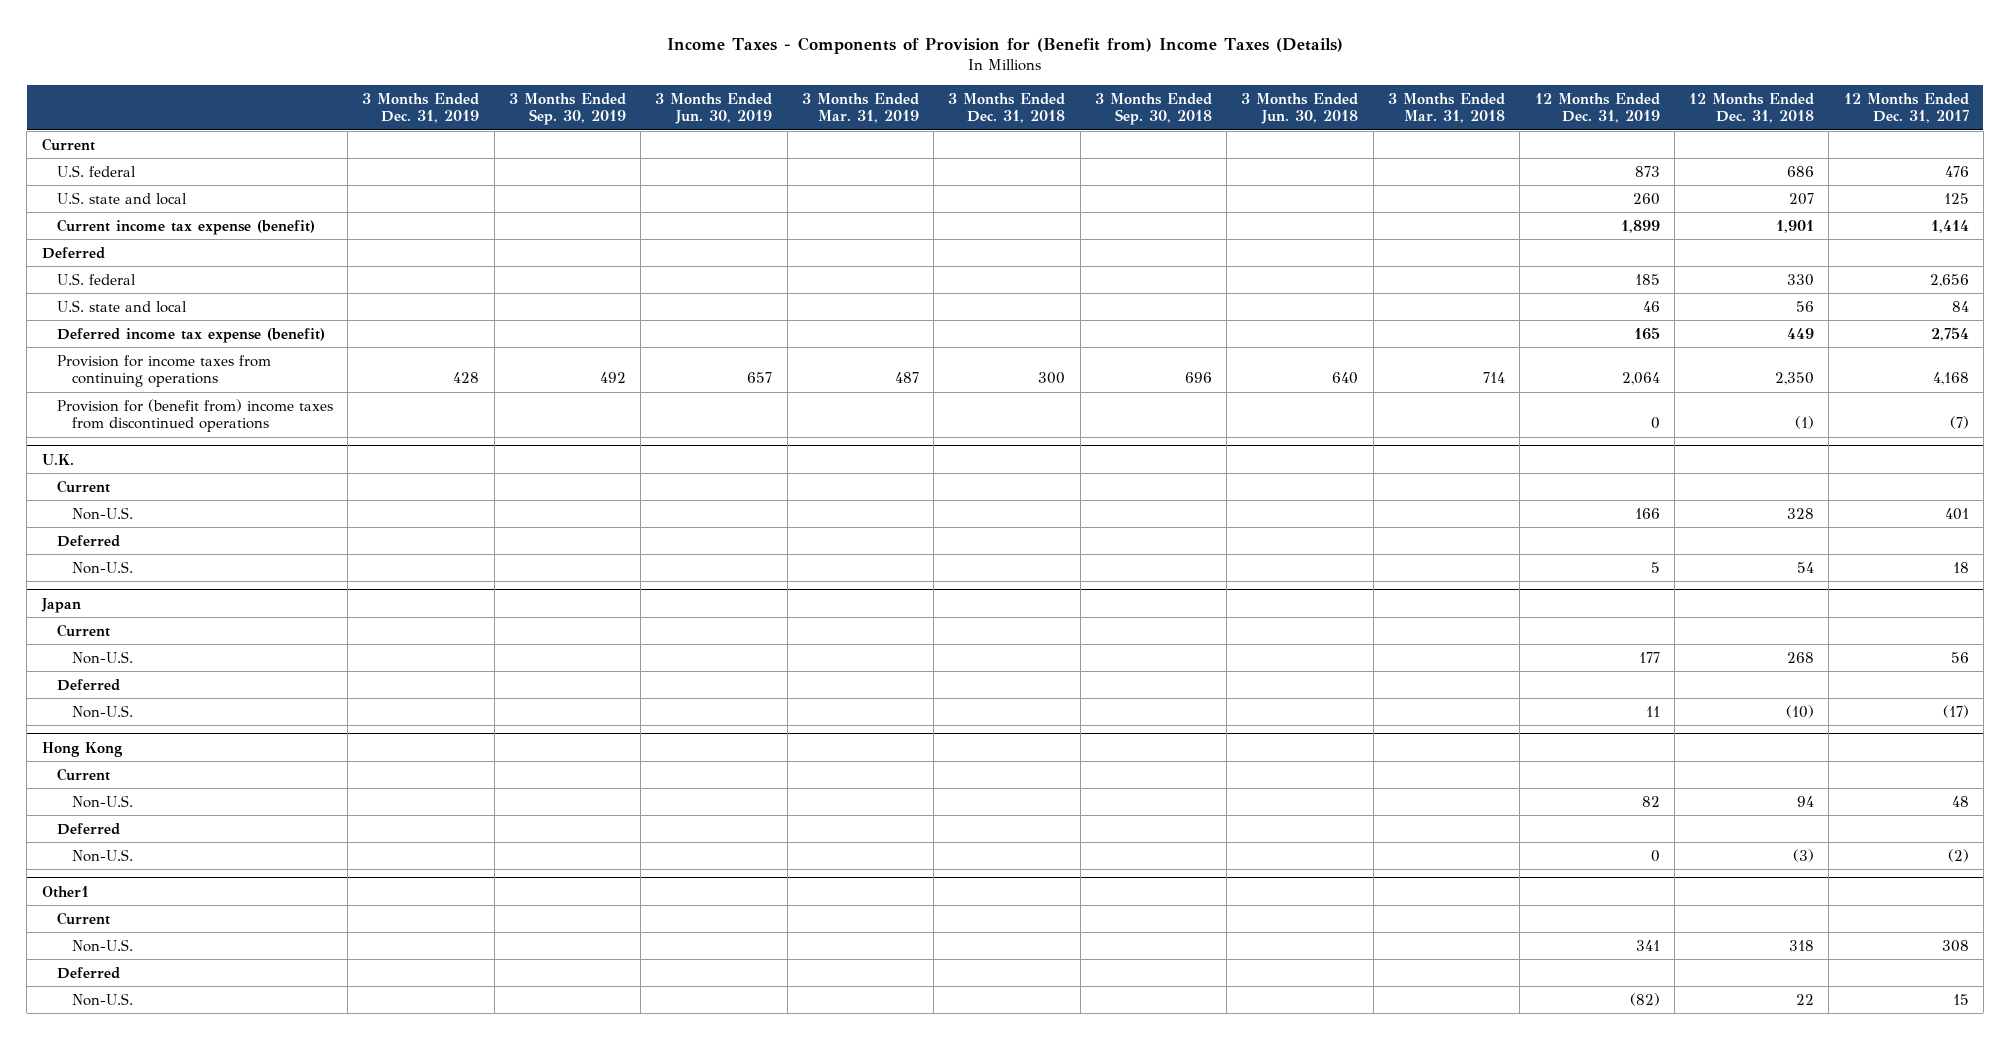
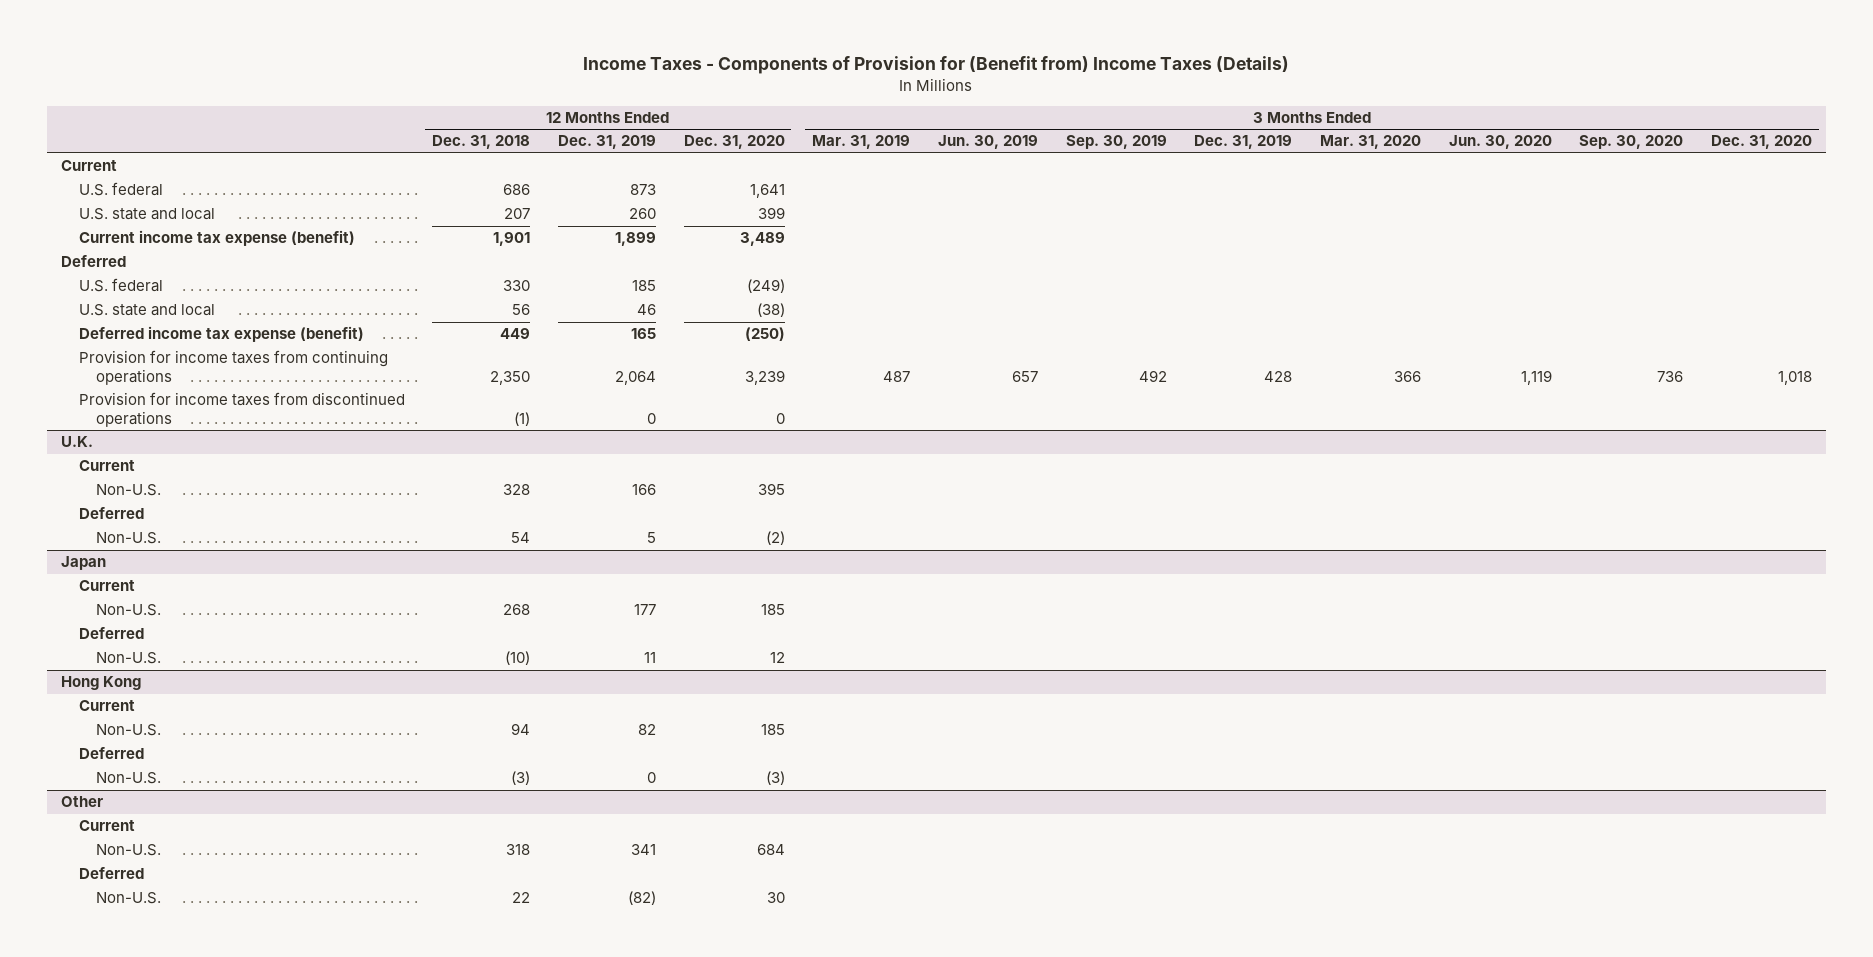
- | 3 Months Ended Dec. 31, 2019 | 3 Months Ended Sep. 30, 2019 | 3 Months Ended Jun. 30, 2019 | 3 Months Ended Mar. 31, 2019 | 3 Months Ended Dec. 31, 2018 | 3 Months Ended Sep. 30, 2018 | 3 Months Ended Jun. 30, 2018 | 3 Months Ended Mar. 31, 2018 | 12 Months Ended Dec. 31, 2019 | 12 Months Ended Dec. 31, 2018 | 12 Months Ended Dec. 31, 2017
+ | 12 Months Ended Dec. 31, 2018 | 12 Months Ended Dec. 31, 2019 | 12 Months Ended Dec. 31, 2020 | 3 Months Ended Mar. 31, 2019 | 3 Months Ended Jun. 30, 2019 | 3 Months Ended Sep. 30, 2019 | 3 Months Ended Dec. 31, 2019 | 3 Months Ended Mar. 31, 2020 | 3 Months Ended Jun. 30, 2020 | 3 Months Ended Sep. 30, 2020 | 3 Months Ended Dec. 31, 2020
- Provision for (benefit from) income taxes from discontinued operations | | | | | | | | | 0 | (1) | (7)
+ Provision for income taxes from discontinued operations | (1) | 0 | 0 | | | | | | | |
- Other1
+ Other

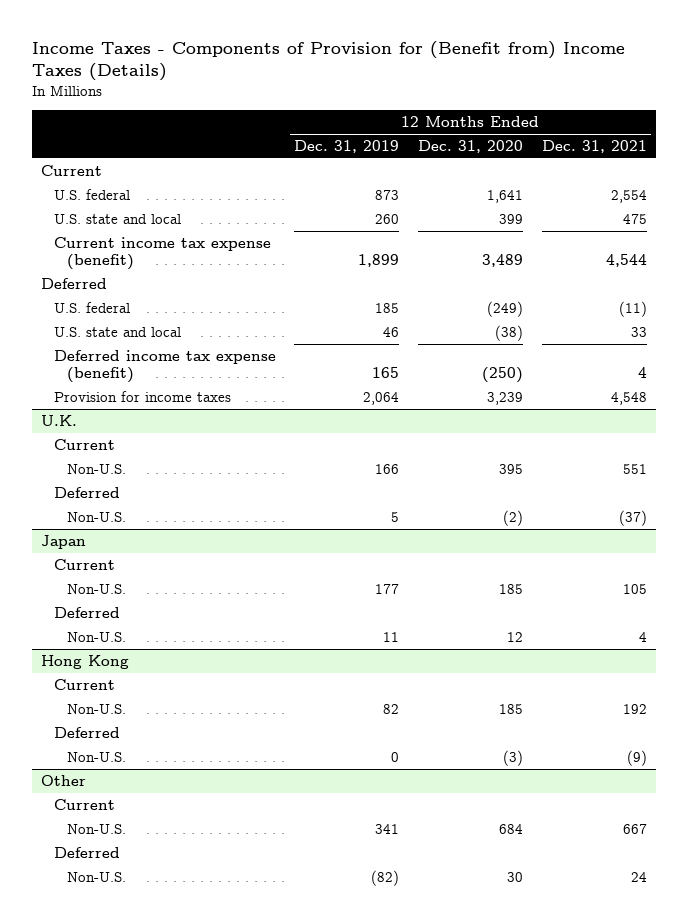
- | 12 Months Ended Dec. 31, 2018 | 12 Months Ended Dec. 31, 2019 | 12 Months Ended Dec. 31, 2020 | 3 Months Ended Mar. 31, 2019 | 3 Months Ended Jun. 30, 2019 | 3 Months Ended Sep. 30, 2019 | 3 Months Ended Dec. 31, 2019 | 3 Months Ended Mar. 31, 2020 | 3 Months Ended Jun. 30, 2020 | 3 Months Ended Sep. 30, 2020 | 3 Months Ended Dec. 31, 2020
+ | 12 Months Ended Dec. 31, 2019 | 12 Months Ended Dec. 31, 2020 | 12 Months Ended Dec. 31, 2021
- Provision for income taxes from continuing operations | 2,350 | 2,064 | 3,239 | 487 | 657 | 492 | 428 | 366 | 1,119 | 736 | 1,018
- Provision for income taxes from discontinued operations | (1) | 0 | 0 | | | | | | | |
+ Provision for income taxes | 2,064 | 3,239 | 4,548

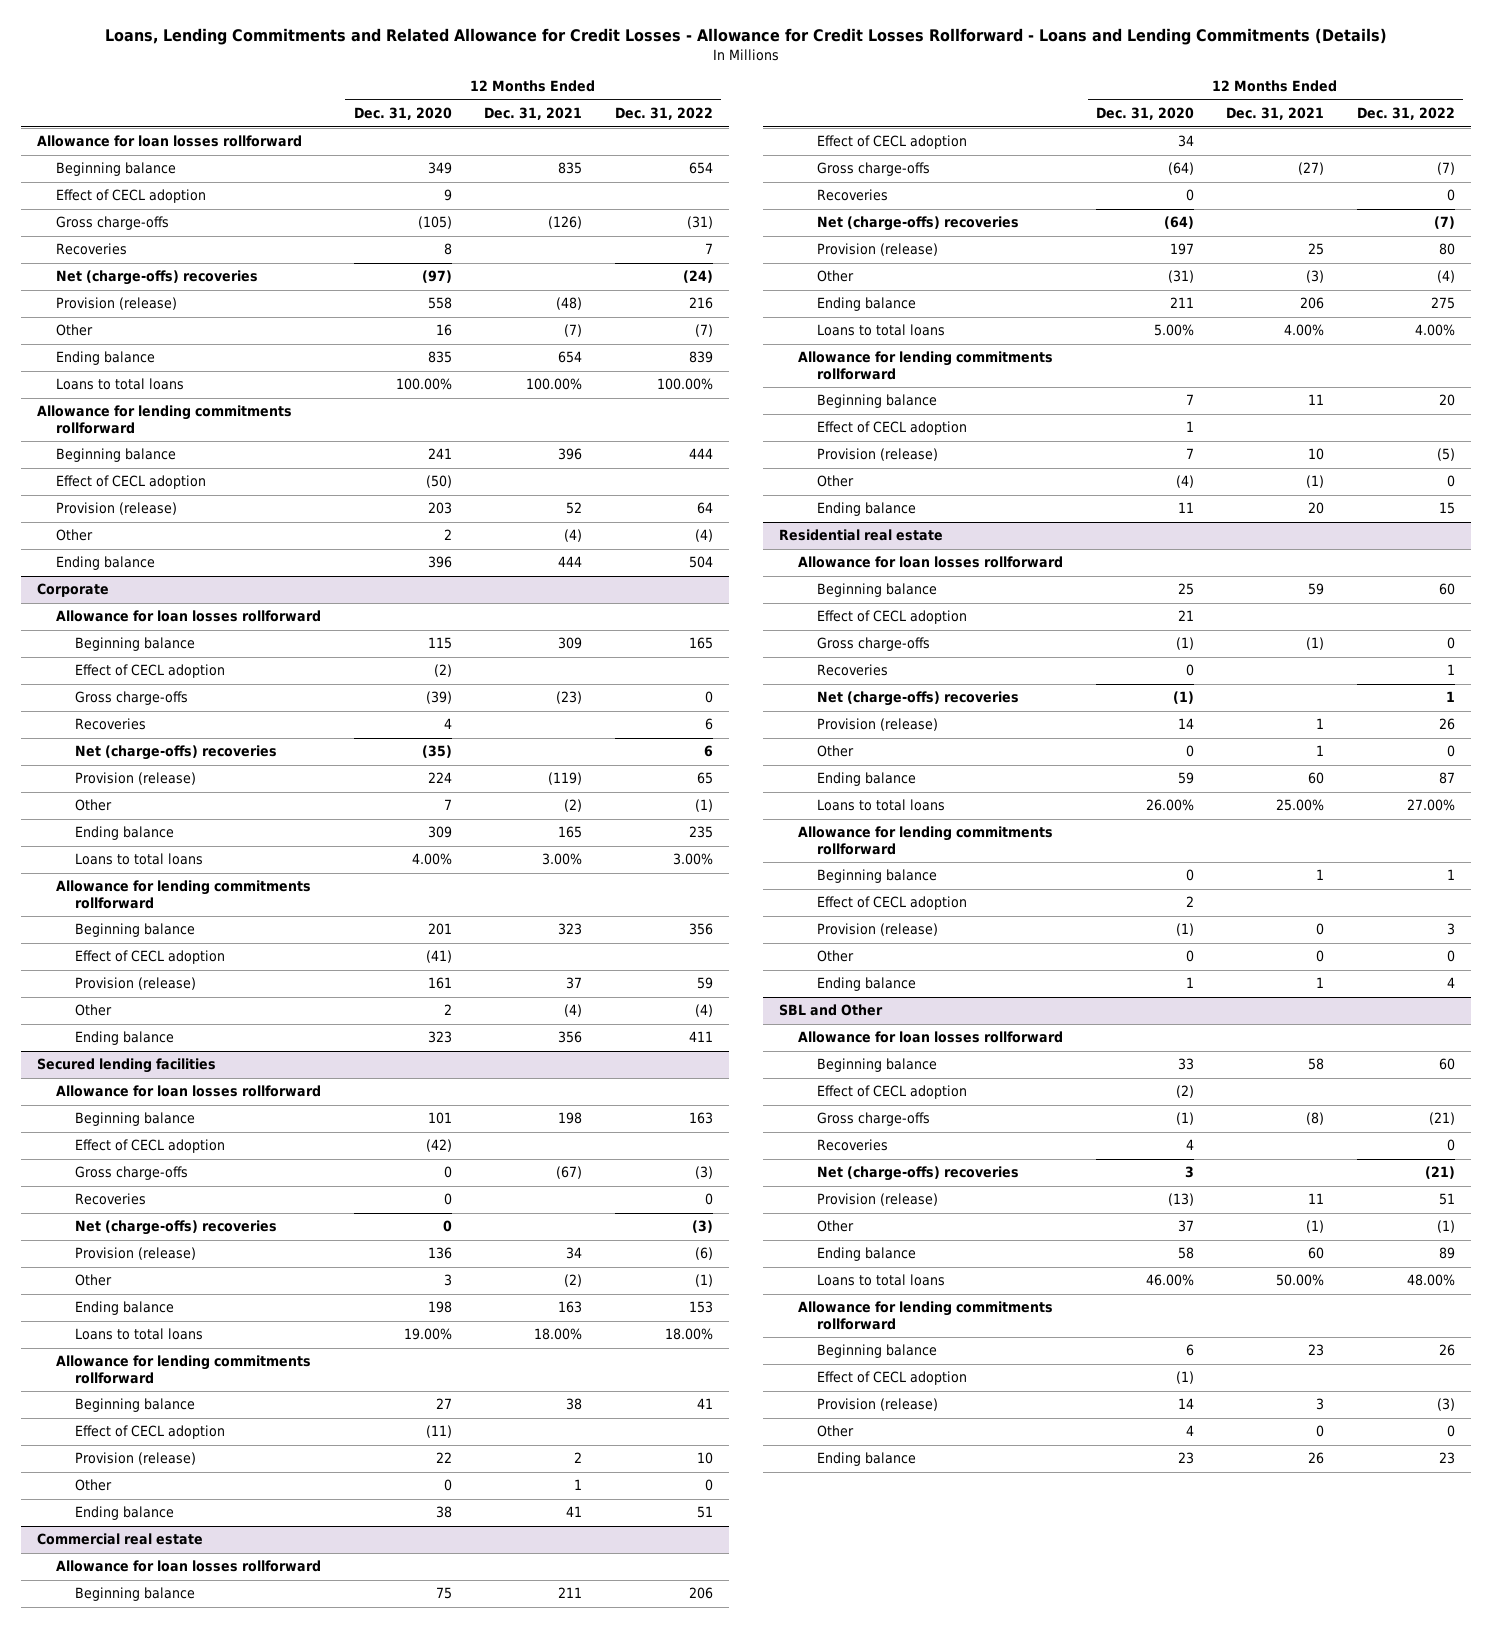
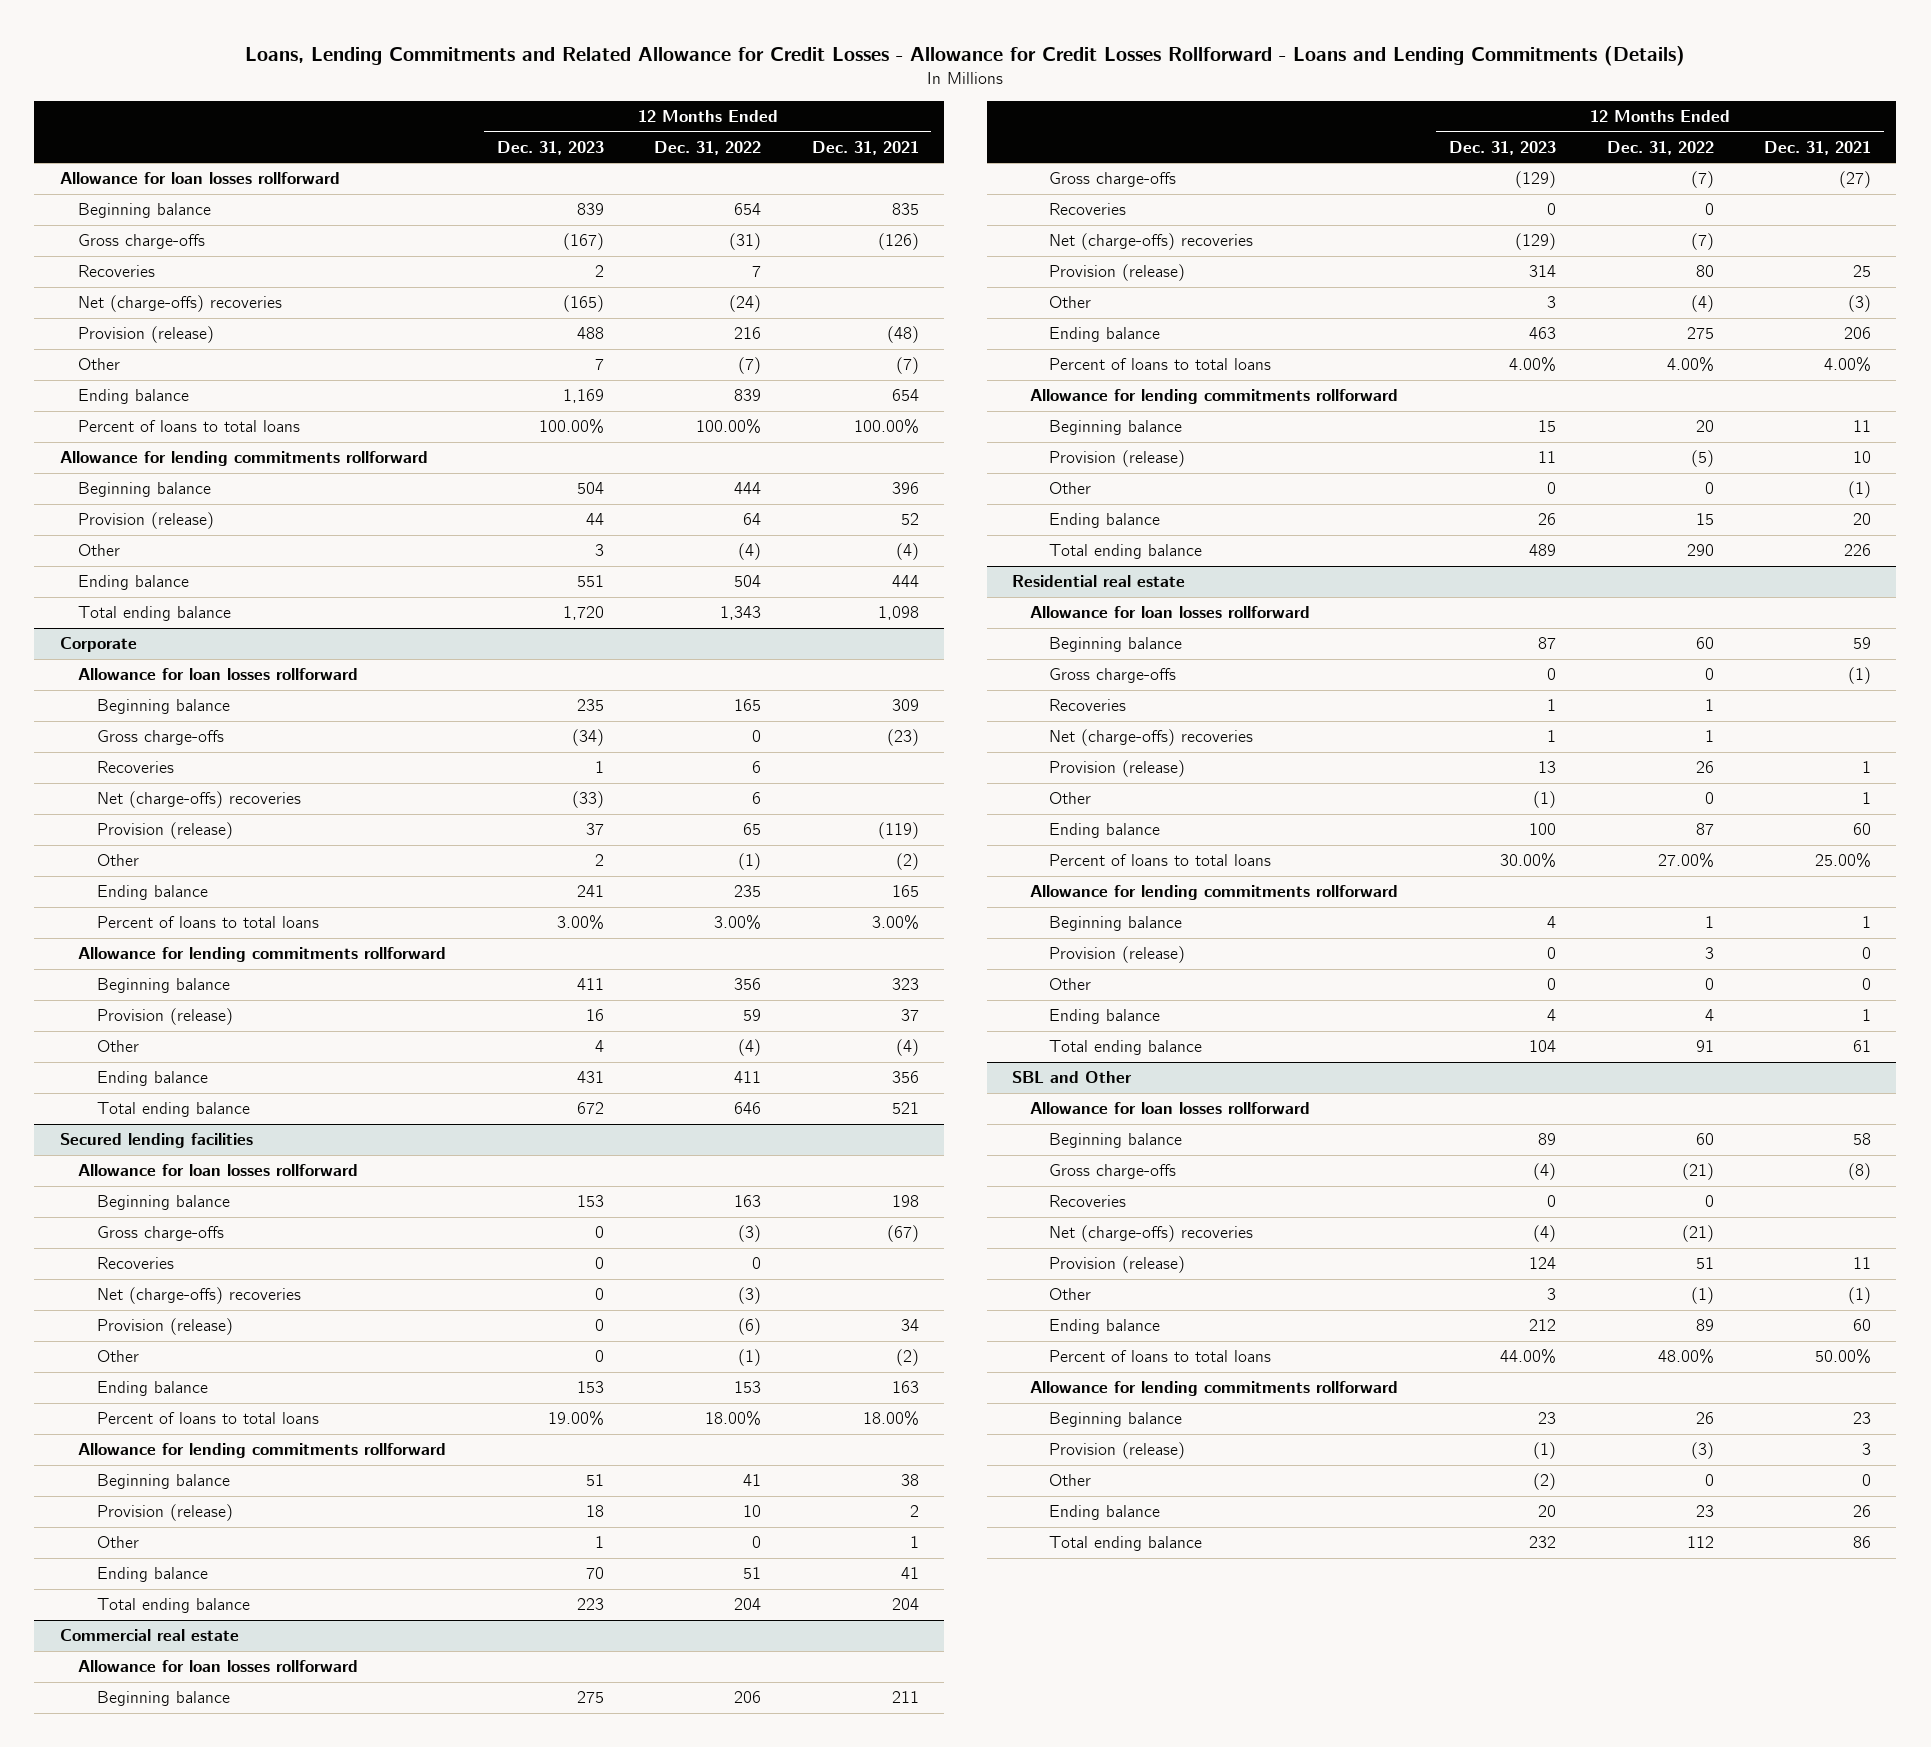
- | 12 Months Ended Dec. 31, 2020 | 12 Months Ended Dec. 31, 2021 | 12 Months Ended Dec. 31, 2022
+ | 12 Months Ended Dec. 31, 2023 | 12 Months Ended Dec. 31, 2022 | 12 Months Ended Dec. 31, 2021
- Effect of CECL adoption | 9 | |
- Loans to total loans | 100.00% | 100.00% | 100.00%
+ Percent of loans to total loans | 100.00% | 100.00% | 100.00%
- Effect of CECL adoption | (50) | |
+ Total ending balance | 1,720 | 1,343 | 1,098
@ Corporate
- Effect of CECL adoption | (2) | |
- Loans to total loans | 4.00% | 3.00% | 3.00%
+ Percent of loans to total loans | 3.00% | 3.00% | 3.00%
- Effect of CECL adoption | (41) | |
+ Total ending balance | 672 | 646 | 521
@ Secured lending facilities
- Effect of CECL adoption | (42) | |
- Loans to total loans | 19.00% | 18.00% | 18.00%
+ Percent of loans to total loans | 19.00% | 18.00% | 18.00%
- Effect of CECL adoption | (11) | |
+ Total ending balance | 223 | 204 | 204
@ Commercial real estate
- Effect of CECL adoption | 34 | |
- Loans to total loans | 5.00% | 4.00% | 4.00%
+ Percent of loans to total loans | 4.00% | 4.00% | 4.00%
- Effect of CECL adoption | 1 | |
+ Total ending balance | 489 | 290 | 226
@ Residential real estate
- Effect of CECL adoption | 21 | |
- Loans to total loans | 26.00% | 25.00% | 27.00%
+ Percent of loans to total loans | 30.00% | 27.00% | 25.00%
- Effect of CECL adoption | 2 | |
+ Total ending balance | 104 | 91 | 61
@ SBL and Other
- Effect of CECL adoption | (2) | |
- Loans to total loans | 46.00% | 50.00% | 48.00%
+ Percent of loans to total loans | 44.00% | 48.00% | 50.00%
- Effect of CECL adoption | (1) | |
+ Total ending balance | 232 | 112 | 86

